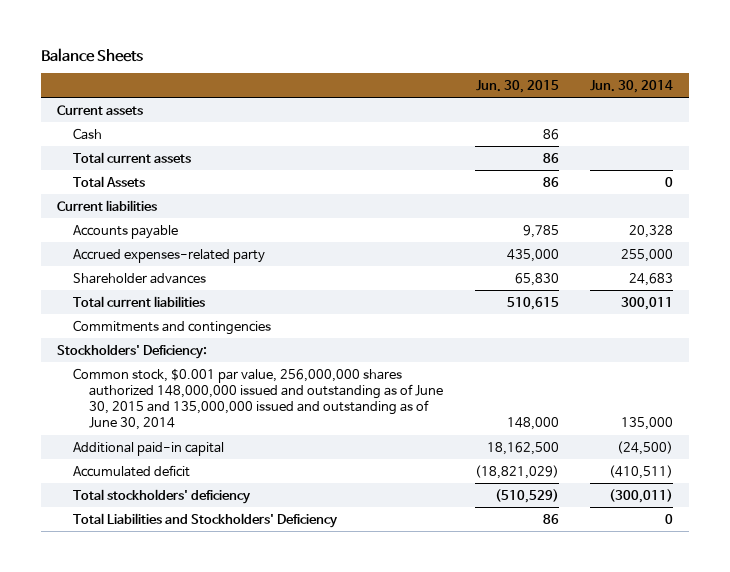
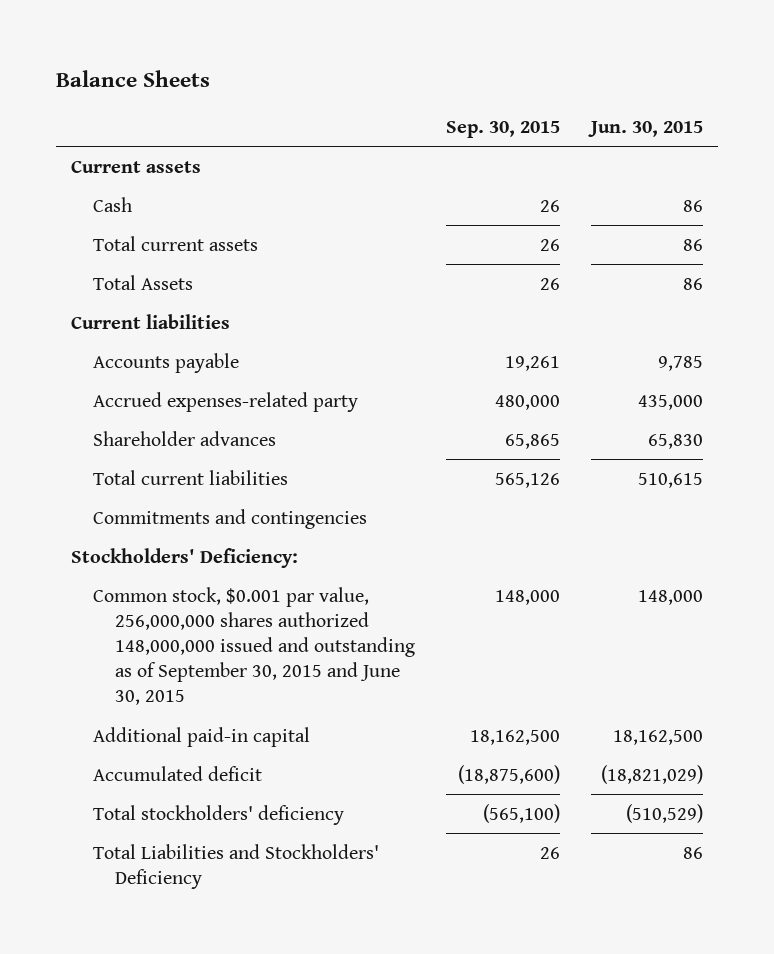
- | Jun. 30, 2015 | Jun. 30, 2014
+ | Sep. 30, 2015 | Jun. 30, 2015
- Common stock, $0.001 par value, 256,000,000 shares authorized 148,000,000 issued and outstanding as of June 30, 2015 and 135,000,000 issued and outstanding as of June 30, 2014 | 148,000 | 135,000
+ Common stock, $0.001 par value, 256,000,000 shares authorized 148,000,000 issued and outstanding as of September 30, 2015 and June 30, 2015 | 148,000 | 148,000

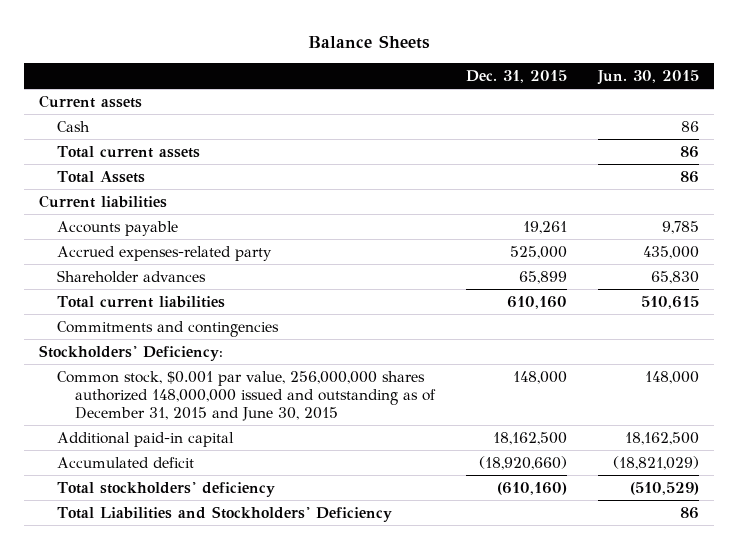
- | Sep. 30, 2015 | Jun. 30, 2015
+ | Dec. 31, 2015 | Jun. 30, 2015
- Common stock, $0.001 par value, 256,000,000 shares authorized 148,000,000 issued and outstanding as of September 30, 2015 and June 30, 2015 | 148,000 | 148,000
+ Common stock, $0.001 par value, 256,000,000 shares authorized 148,000,000 issued and outstanding as of December 31, 2015 and June 30, 2015 | 148,000 | 148,000

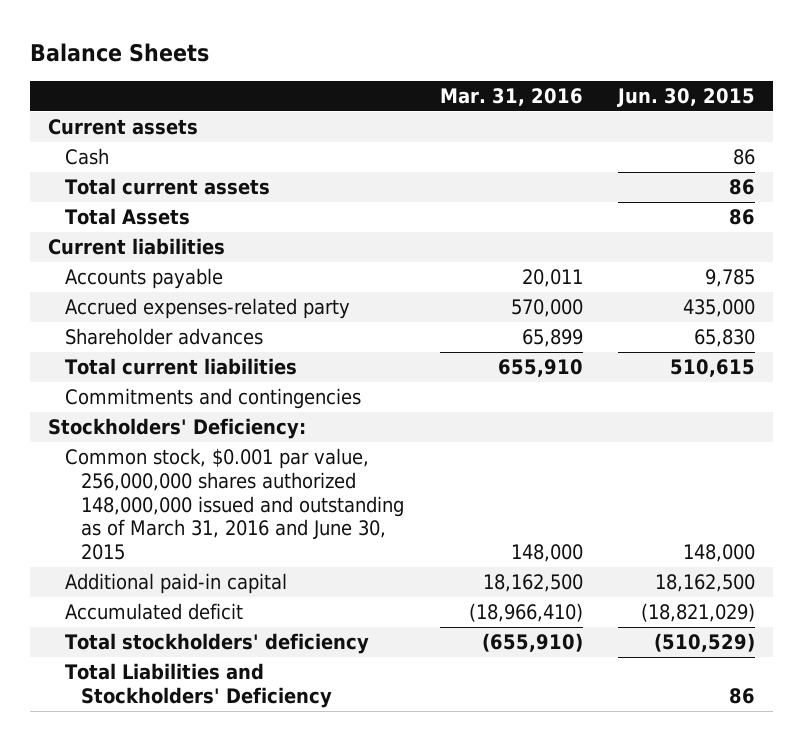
- | Dec. 31, 2015 | Jun. 30, 2015
+ | Mar. 31, 2016 | Jun. 30, 2015
- Common stock, $0.001 par value, 256,000,000 shares authorized 148,000,000 issued and outstanding as of December 31, 2015 and June 30, 2015 | 148,000 | 148,000
+ Common stock, $0.001 par value, 256,000,000 shares authorized 148,000,000 issued and outstanding as of March 31, 2016 and June 30, 2015 | 148,000 | 148,000

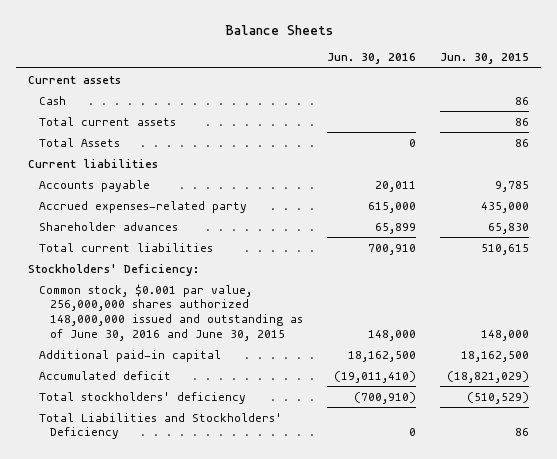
- | Mar. 31, 2016 | Jun. 30, 2015
+ | Jun. 30, 2016 | Jun. 30, 2015
- Commitments and contingencies
- Common stock, $0.001 par value, 256,000,000 shares authorized 148,000,000 issued and outstanding as of March 31, 2016 and June 30, 2015 | 148,000 | 148,000
+ Common stock, $0.001 par value, 256,000,000 shares authorized 148,000,000 issued and outstanding as of June 30, 2016 and June 30, 2015 | 148,000 | 148,000

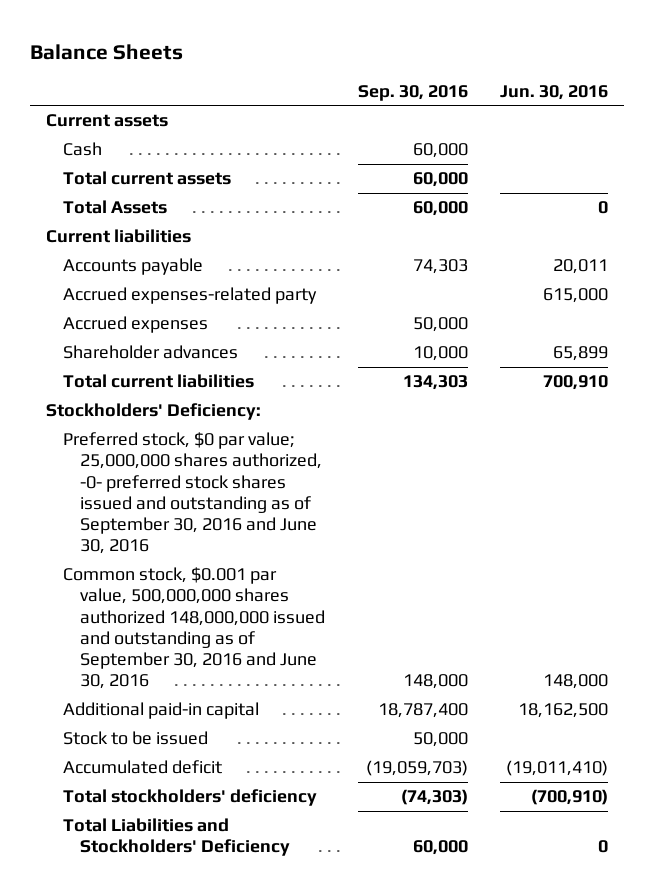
- | Jun. 30, 2016 | Jun. 30, 2015
+ | Sep. 30, 2016 | Jun. 30, 2016
+ Accrued expenses | 50,000 |
- Common stock, $0.001 par value, 256,000,000 shares authorized 148,000,000 issued and outstanding as of June 30, 2016 and June 30, 2015 | 148,000 | 148,000
+ Preferred stock, $0 par value; 25,000,000 shares authorized, -0- preferred stock shares issued and outstanding as of September 30, 2016 and June 30, 2016
+ Common stock, $0.001 par value, 500,000,000 shares authorized 148,000,000 issued and outstanding as of September 30, 2016 and June 30, 2016 | 148,000 | 148,000
+ Stock to be issued | 50,000 |

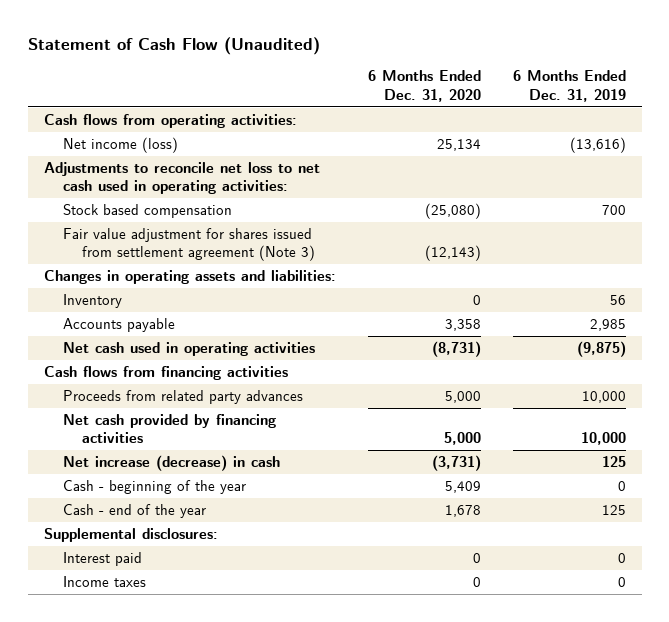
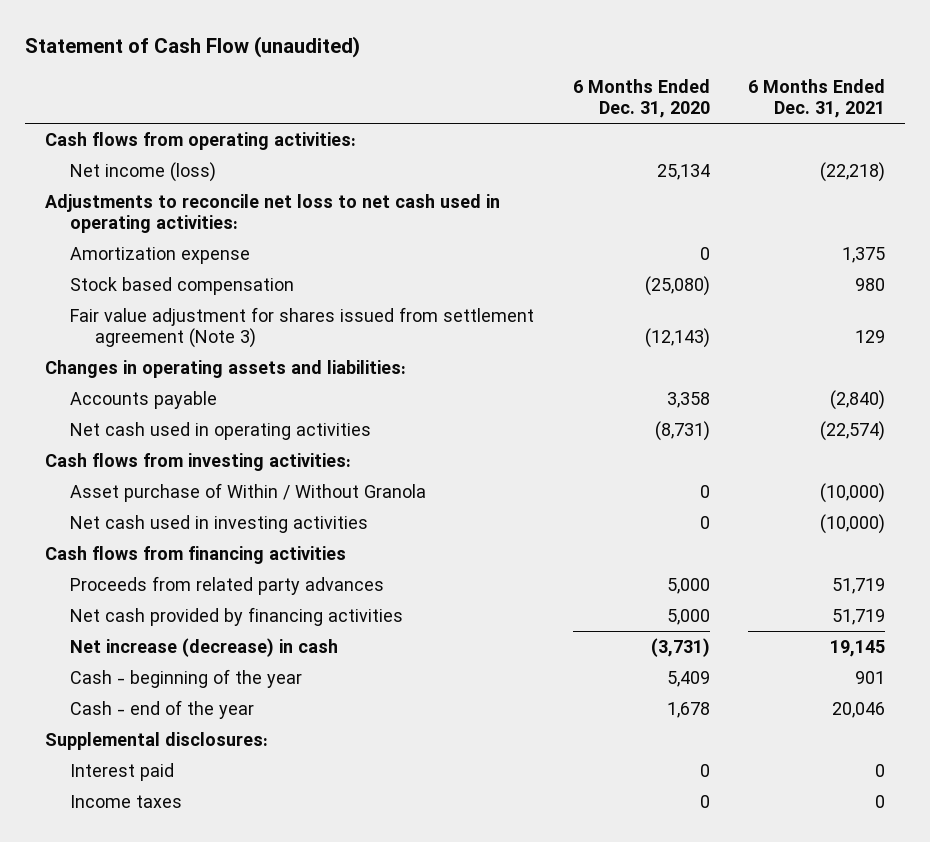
- Statement of Cash Flow (Unaudited)
+ Statement of Cash Flow (unaudited)
- | 6 Months Ended Dec. 31, 2020 | 6 Months Ended Dec. 31, 2019
+ | 6 Months Ended Dec. 31, 2020 | 6 Months Ended Dec. 31, 2021
+ Amortization expense | 0 | 1,375
- Inventory | 0 | 56
+ Cash flows from investing activities:
+ Asset purchase of Within / Without Granola | 0 | (10,000)
+ Net cash used in investing activities | 0 | (10,000)

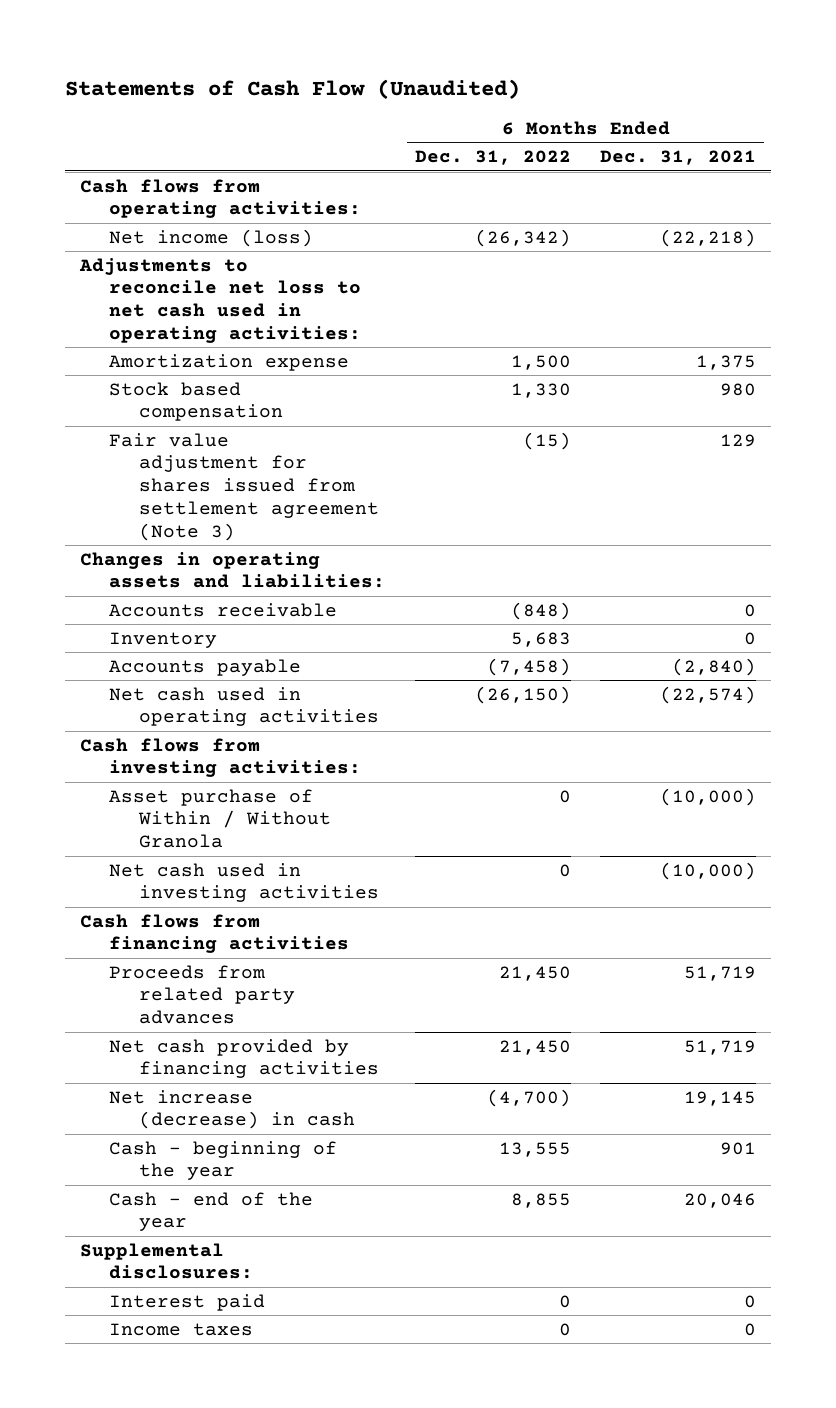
- Statement of Cash Flow (unaudited)
+ Statements of Cash Flow (Unaudited)
- | 6 Months Ended Dec. 31, 2020 | 6 Months Ended Dec. 31, 2021
+ | 6 Months Ended Dec. 31, 2022 | 6 Months Ended Dec. 31, 2021
+ Accounts receivable | (848) | 0
+ Inventory | 5,683 | 0

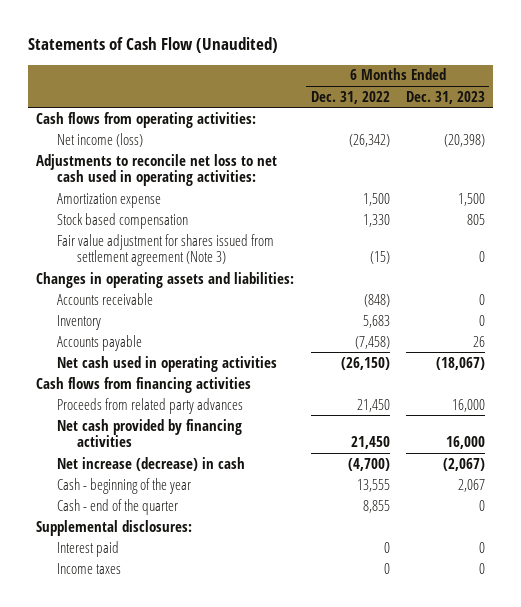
- | 6 Months Ended Dec. 31, 2022 | 6 Months Ended Dec. 31, 2021
+ | 6 Months Ended Dec. 31, 2022 | 6 Months Ended Dec. 31, 2023
- Cash flows from investing activities:
- Asset purchase of Within / Without Granola | 0 | (10,000)
- Net cash used in investing activities | 0 | (10,000)
- Cash - end of the year | 8,855 | 20,046
+ Cash - end of the quarter | 8,855 | 0

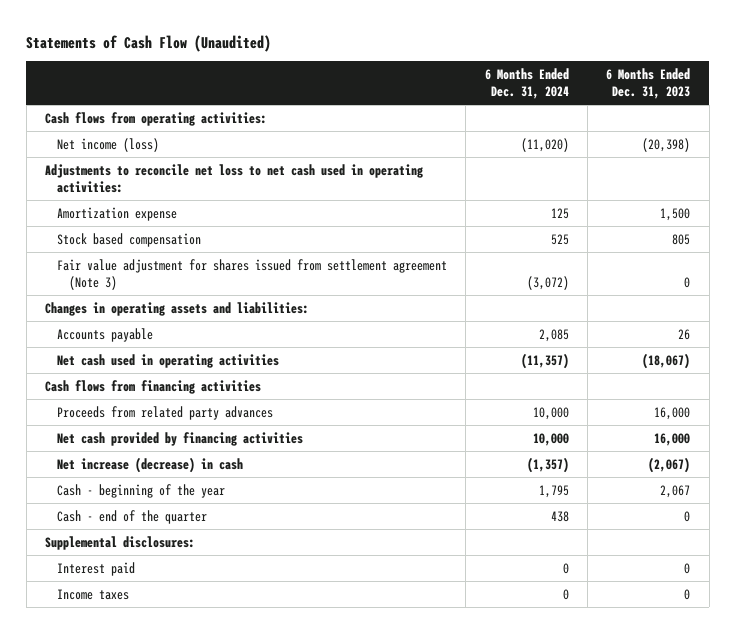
- | 6 Months Ended Dec. 31, 2022 | 6 Months Ended Dec. 31, 2023
+ | 6 Months Ended Dec. 31, 2024 | 6 Months Ended Dec. 31, 2023
- Accounts receivable | (848) | 0
- Inventory | 5,683 | 0

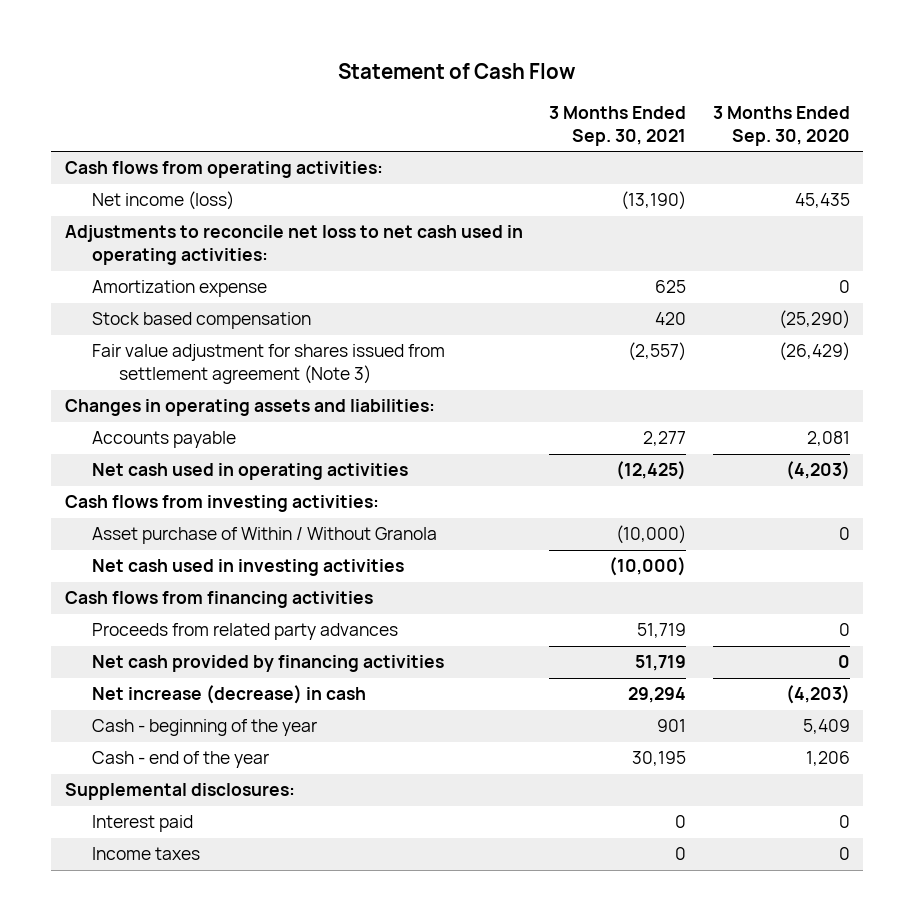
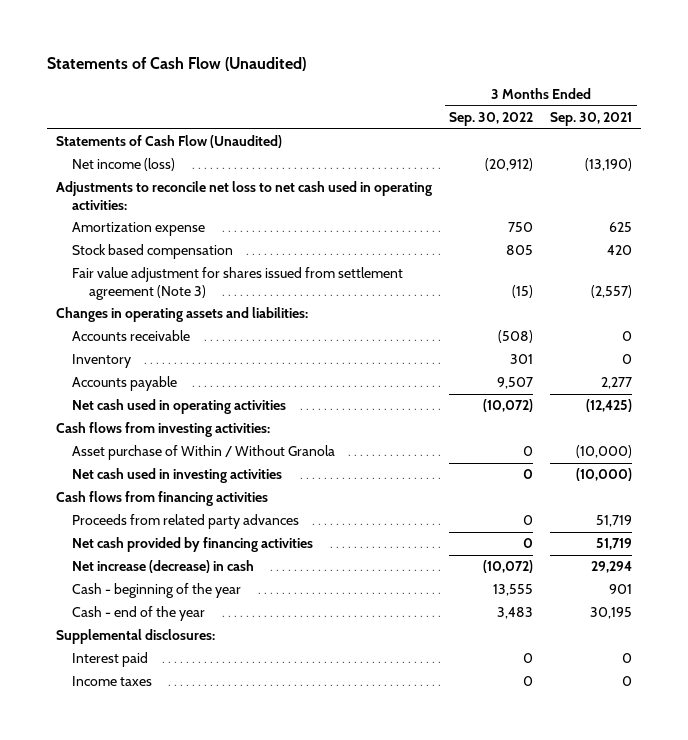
- Statement of Cash Flow
+ Statements of Cash Flow (Unaudited)
- | 3 Months Ended Sep. 30, 2021 | 3 Months Ended Sep. 30, 2020
+ | 3 Months Ended Sep. 30, 2022 | 3 Months Ended Sep. 30, 2021
- Cash flows from operating activities:
+ Statements of Cash Flow (Unaudited)
+ Accounts receivable | (508) | 0
+ Inventory | 301 | 0

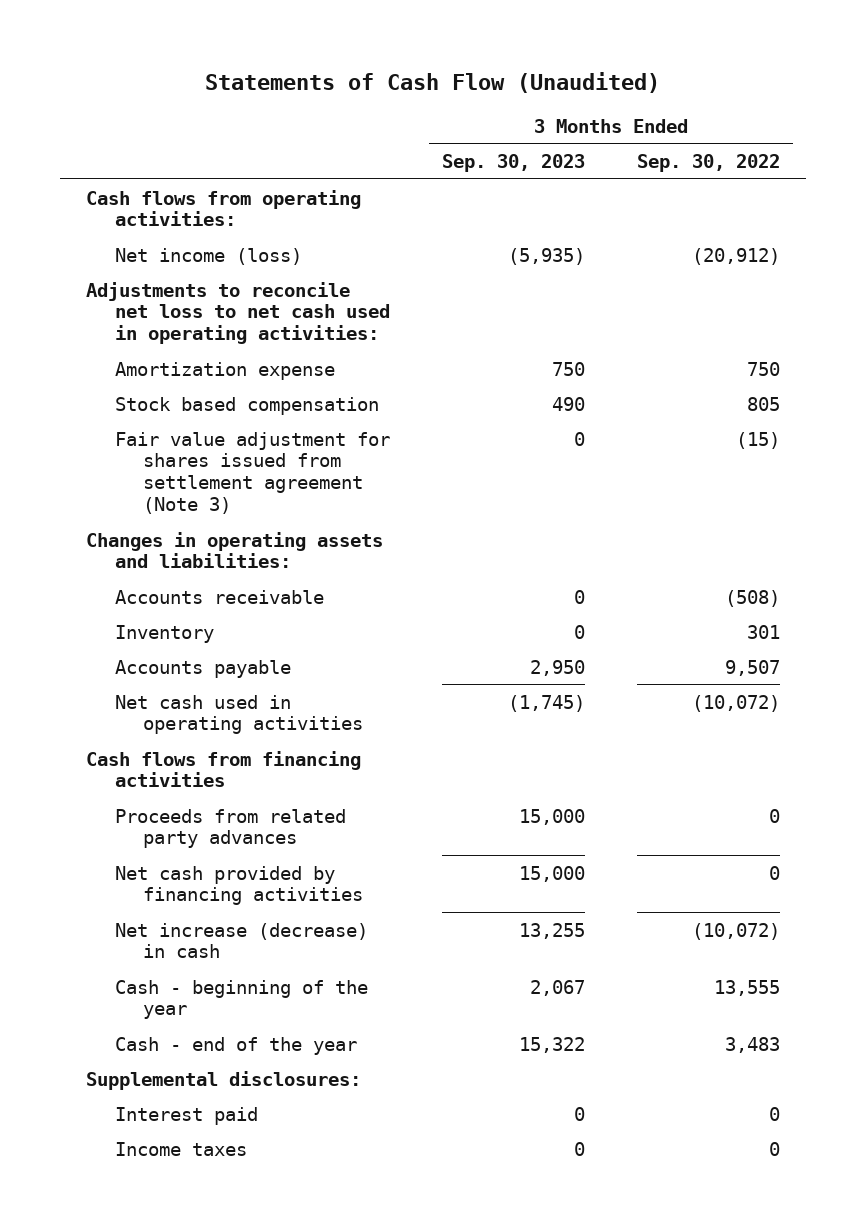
- | 3 Months Ended Sep. 30, 2022 | 3 Months Ended Sep. 30, 2021
+ | 3 Months Ended Sep. 30, 2023 | 3 Months Ended Sep. 30, 2022
- Statements of Cash Flow (Unaudited)
+ Cash flows from operating activities:
- Cash flows from investing activities:
- Asset purchase of Within / Without Granola | 0 | (10,000)
- Net cash used in investing activities | 0 | (10,000)

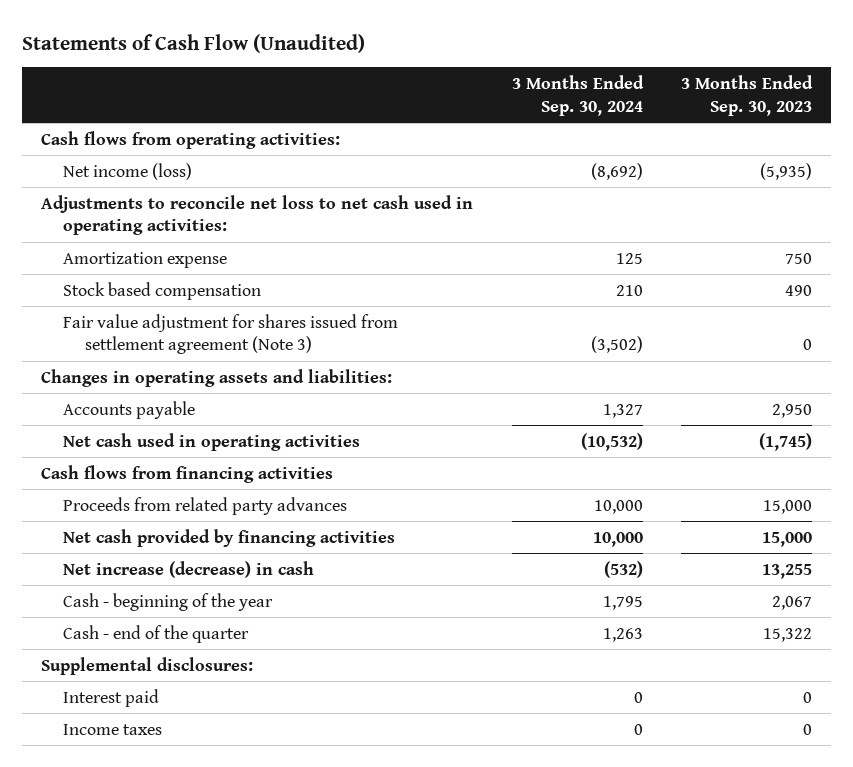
- | 3 Months Ended Sep. 30, 2023 | 3 Months Ended Sep. 30, 2022
+ | 3 Months Ended Sep. 30, 2024 | 3 Months Ended Sep. 30, 2023
- Accounts receivable | 0 | (508)
- Inventory | 0 | 301
- Cash - end of the year | 15,322 | 3,483
+ Cash - end of the quarter | 1,263 | 15,322

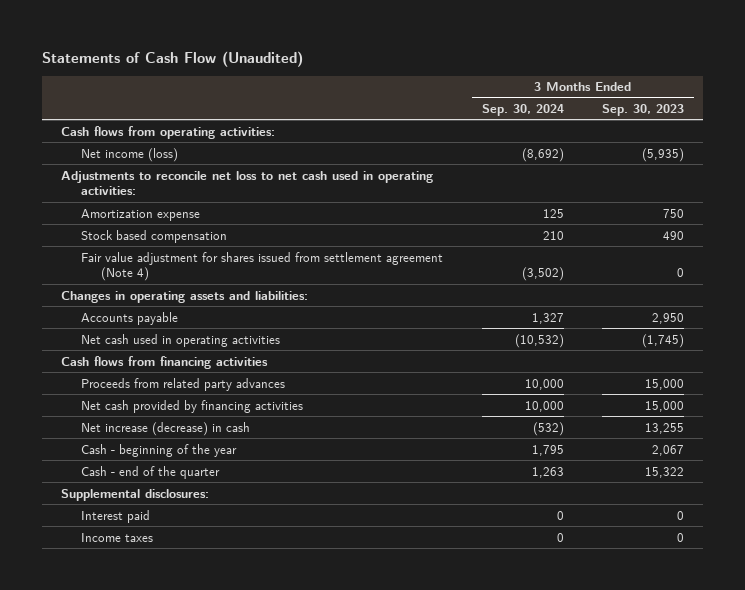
- Fair value adjustment for shares issued from settlement agreement (Note 3) | (3,502) | 0
+ Fair value adjustment for shares issued from settlement agreement (Note 4) | (3,502) | 0

